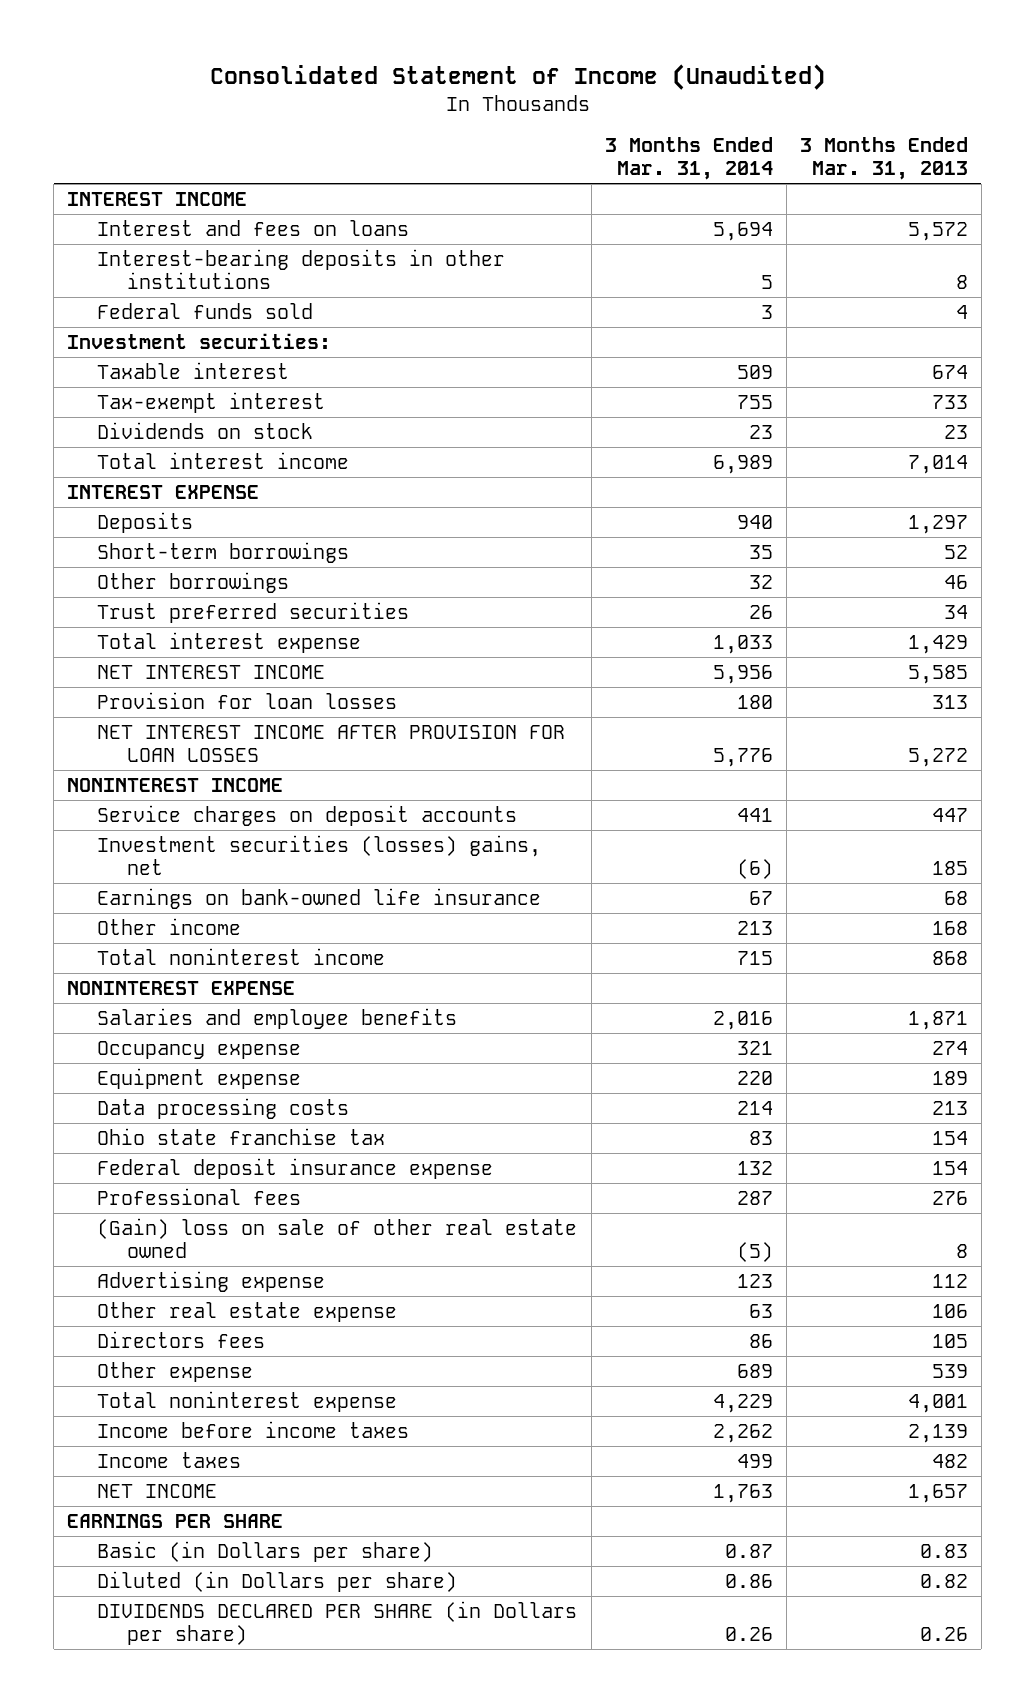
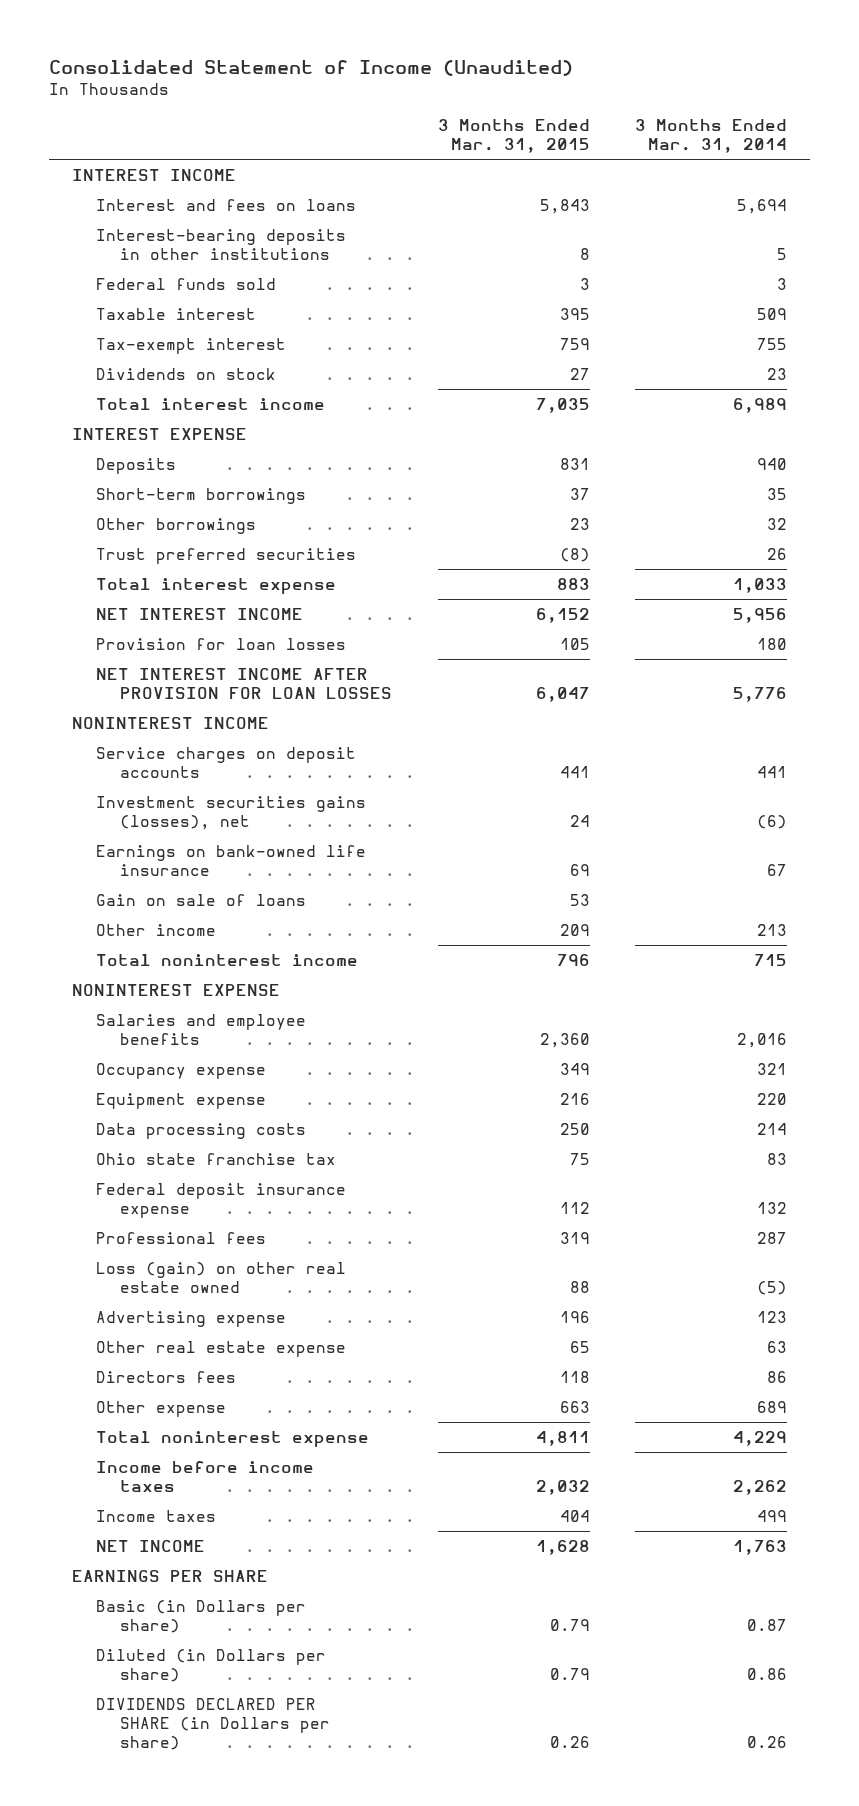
- | 3 Months Ended Mar. 31, 2014 | 3 Months Ended Mar. 31, 2013
+ | 3 Months Ended Mar. 31, 2015 | 3 Months Ended Mar. 31, 2014
- Investment securities:
- Investment securities (losses) gains, net | (6) | 185
+ Investment securities gains (losses), net | 24 | (6)
+ Gain on sale of loans | 53 |
- (Gain) loss on sale of other real estate owned | (5) | 8
+ Loss (gain) on other real estate owned | 88 | (5)

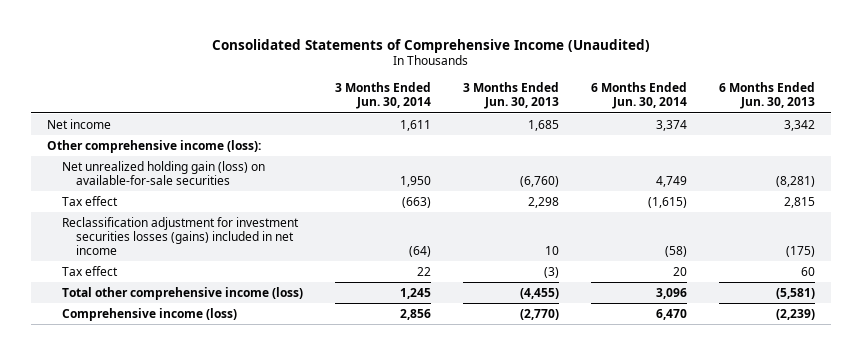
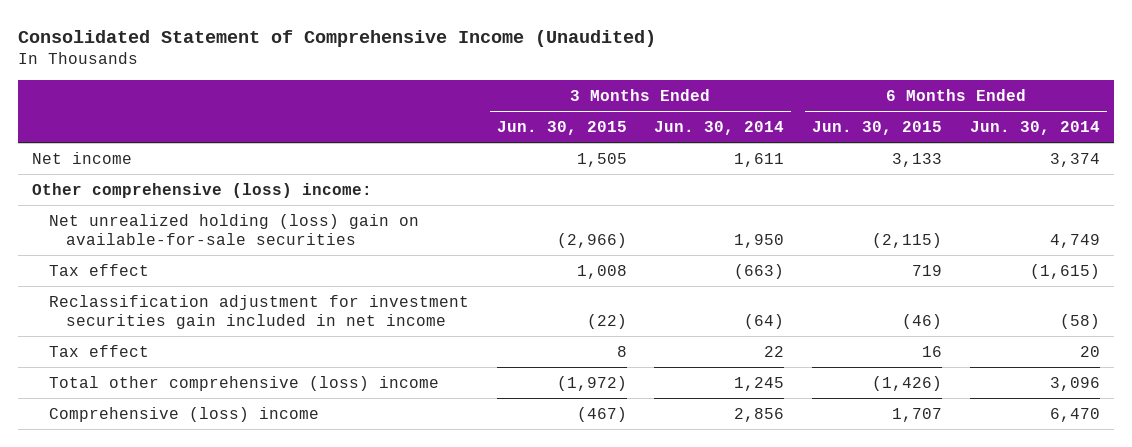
- Consolidated Statements of Comprehensive Income (Unaudited)
+ Consolidated Statement of Comprehensive Income (Unaudited)
- | 3 Months Ended Jun. 30, 2014 | 3 Months Ended Jun. 30, 2013 | 6 Months Ended Jun. 30, 2014 | 6 Months Ended Jun. 30, 2013
+ | 3 Months Ended Jun. 30, 2015 | 3 Months Ended Jun. 30, 2014 | 6 Months Ended Jun. 30, 2015 | 6 Months Ended Jun. 30, 2014
- Other comprehensive income (loss):
- Net unrealized holding gain (loss) on available-for-sale securities | 1,950 | (6,760) | 4,749 | (8,281)
+ Other comprehensive (loss) income:
+ Net unrealized holding (loss) gain on available-for-sale securities | (2,966) | 1,950 | (2,115) | 4,749
- Reclassification adjustment for investment securities losses (gains) included in net income | (64) | 10 | (58) | (175)
+ Reclassification adjustment for investment securities gain included in net income | (22) | (64) | (46) | (58)
- Total other comprehensive income (loss) | 1,245 | (4,455) | 3,096 | (5,581)
- Comprehensive income (loss) | 2,856 | (2,770) | 6,470 | (2,239)
+ Total other comprehensive (loss) income | (1,972) | 1,245 | (1,426) | 3,096
+ Comprehensive (loss) income | (467) | 2,856 | 1,707 | 6,470

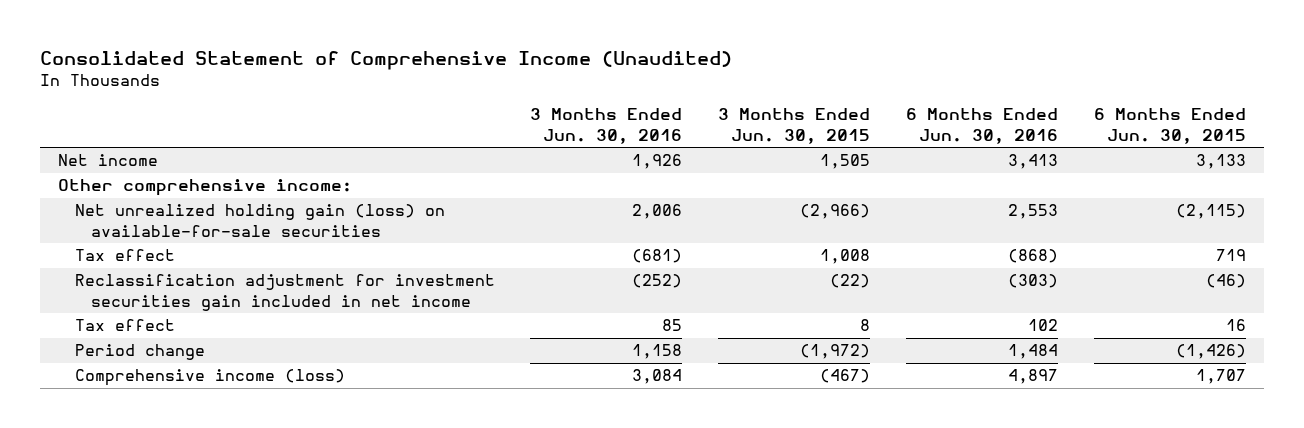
- | 3 Months Ended Jun. 30, 2015 | 3 Months Ended Jun. 30, 2014 | 6 Months Ended Jun. 30, 2015 | 6 Months Ended Jun. 30, 2014
+ | 3 Months Ended Jun. 30, 2016 | 3 Months Ended Jun. 30, 2015 | 6 Months Ended Jun. 30, 2016 | 6 Months Ended Jun. 30, 2015
- Other comprehensive (loss) income:
- Net unrealized holding (loss) gain on available-for-sale securities | (2,966) | 1,950 | (2,115) | 4,749
+ Other comprehensive income:
+ Net unrealized holding gain (loss) on available-for-sale securities | 2,006 | (2,966) | 2,553 | (2,115)
- Total other comprehensive (loss) income | (1,972) | 1,245 | (1,426) | 3,096
- Comprehensive (loss) income | (467) | 2,856 | 1,707 | 6,470
+ Period change | 1,158 | (1,972) | 1,484 | (1,426)
+ Comprehensive income (loss) | 3,084 | (467) | 4,897 | 1,707

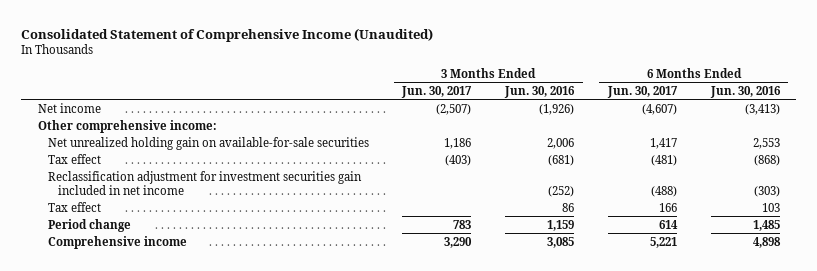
- | 3 Months Ended Jun. 30, 2016 | 3 Months Ended Jun. 30, 2015 | 6 Months Ended Jun. 30, 2016 | 6 Months Ended Jun. 30, 2015
+ | 3 Months Ended Jun. 30, 2017 | 3 Months Ended Jun. 30, 2016 | 6 Months Ended Jun. 30, 2017 | 6 Months Ended Jun. 30, 2016
- Net income | 1,926 | 1,505 | 3,413 | 3,133
+ Net income | (2,507) | (1,926) | (4,607) | (3,413)
- Net unrealized holding gain (loss) on available-for-sale securities | 2,006 | (2,966) | 2,553 | (2,115)
+ Net unrealized holding gain on available-for-sale securities | 1,186 | 2,006 | 1,417 | 2,553
- Tax effect | 85 | 8 | 102 | 16
- Period change | 1,158 | (1,972) | 1,484 | (1,426)
- Comprehensive income (loss) | 3,084 | (467) | 4,897 | 1,707
+ Tax effect | | 86 | 166 | 103
+ Period change | 783 | 1,159 | 614 | 1,485
+ Comprehensive income | 3,290 | 3,085 | 5,221 | 4,898

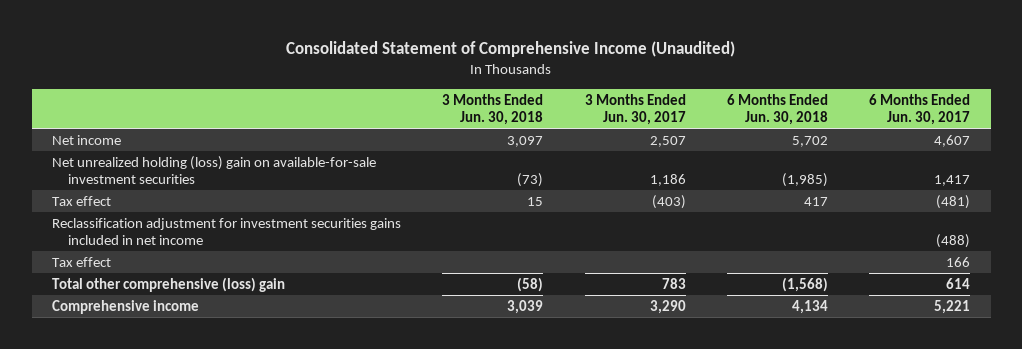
- | 3 Months Ended Jun. 30, 2017 | 3 Months Ended Jun. 30, 2016 | 6 Months Ended Jun. 30, 2017 | 6 Months Ended Jun. 30, 2016
+ | 3 Months Ended Jun. 30, 2018 | 3 Months Ended Jun. 30, 2017 | 6 Months Ended Jun. 30, 2018 | 6 Months Ended Jun. 30, 2017
- Net income | (2,507) | (1,926) | (4,607) | (3,413)
- Other comprehensive income:
- Net unrealized holding gain on available-for-sale securities | 1,186 | 2,006 | 1,417 | 2,553
+ Net income | 3,097 | 2,507 | 5,702 | 4,607
+ Net unrealized holding (loss) gain on available-for-sale investment securities | (73) | 1,186 | (1,985) | 1,417
- Reclassification adjustment for investment securities gain included in net income | | (252) | (488) | (303)
+ Reclassification adjustment for investment securities gains included in net income | | | | (488)
- Period change | 783 | 1,159 | 614 | 1,485
+ Total other comprehensive (loss) gain | (58) | 783 | (1,568) | 614

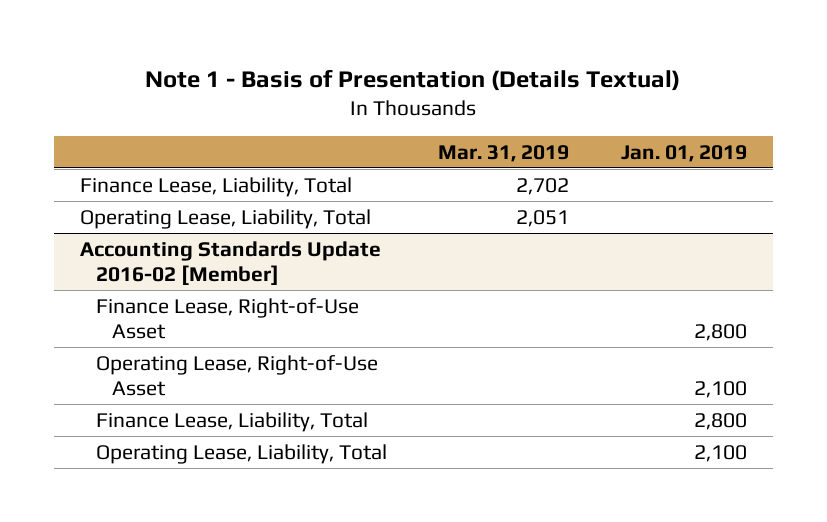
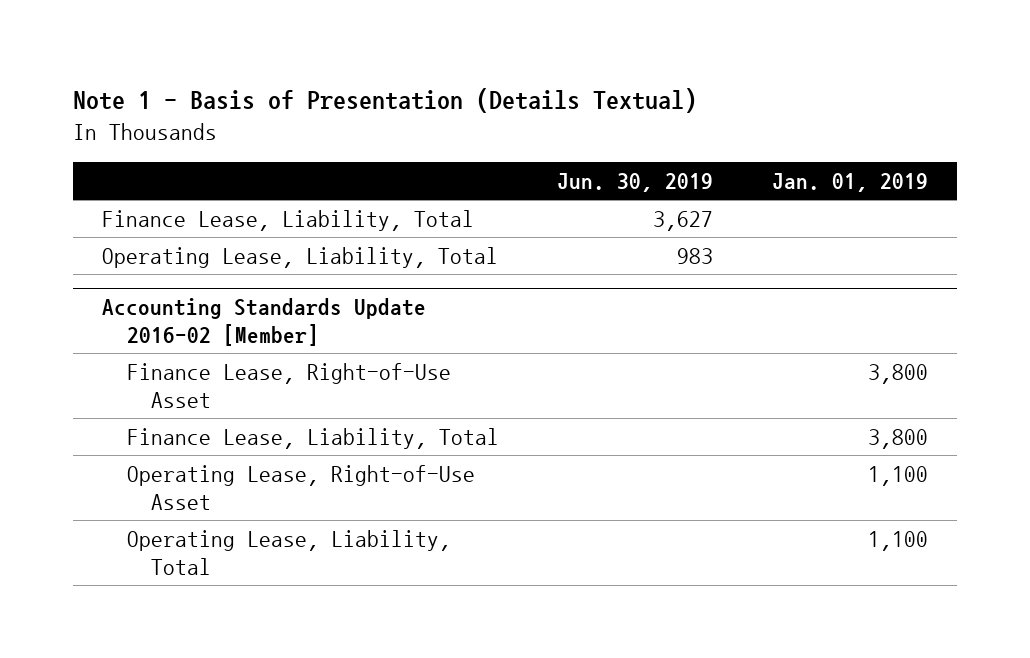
- | Mar. 31, 2019 | Jan. 01, 2019
+ | Jun. 30, 2019 | Jan. 01, 2019
@ Accounting Standards Update 2016-02 [Member]
- Finance Lease, Right-of-Use Asset | | 2,800
- Operating Lease, Right-of-Use Asset | | 2,100
- Finance Lease, Liability, Total | | 2,800
- Operating Lease, Liability, Total | | 2,100
+ Finance Lease, Right-of-Use Asset | | 3,800
+ Finance Lease, Liability, Total | | 3,800
+ Operating Lease, Right-of-Use Asset | | 1,100
+ Operating Lease, Liability, Total | | 1,100

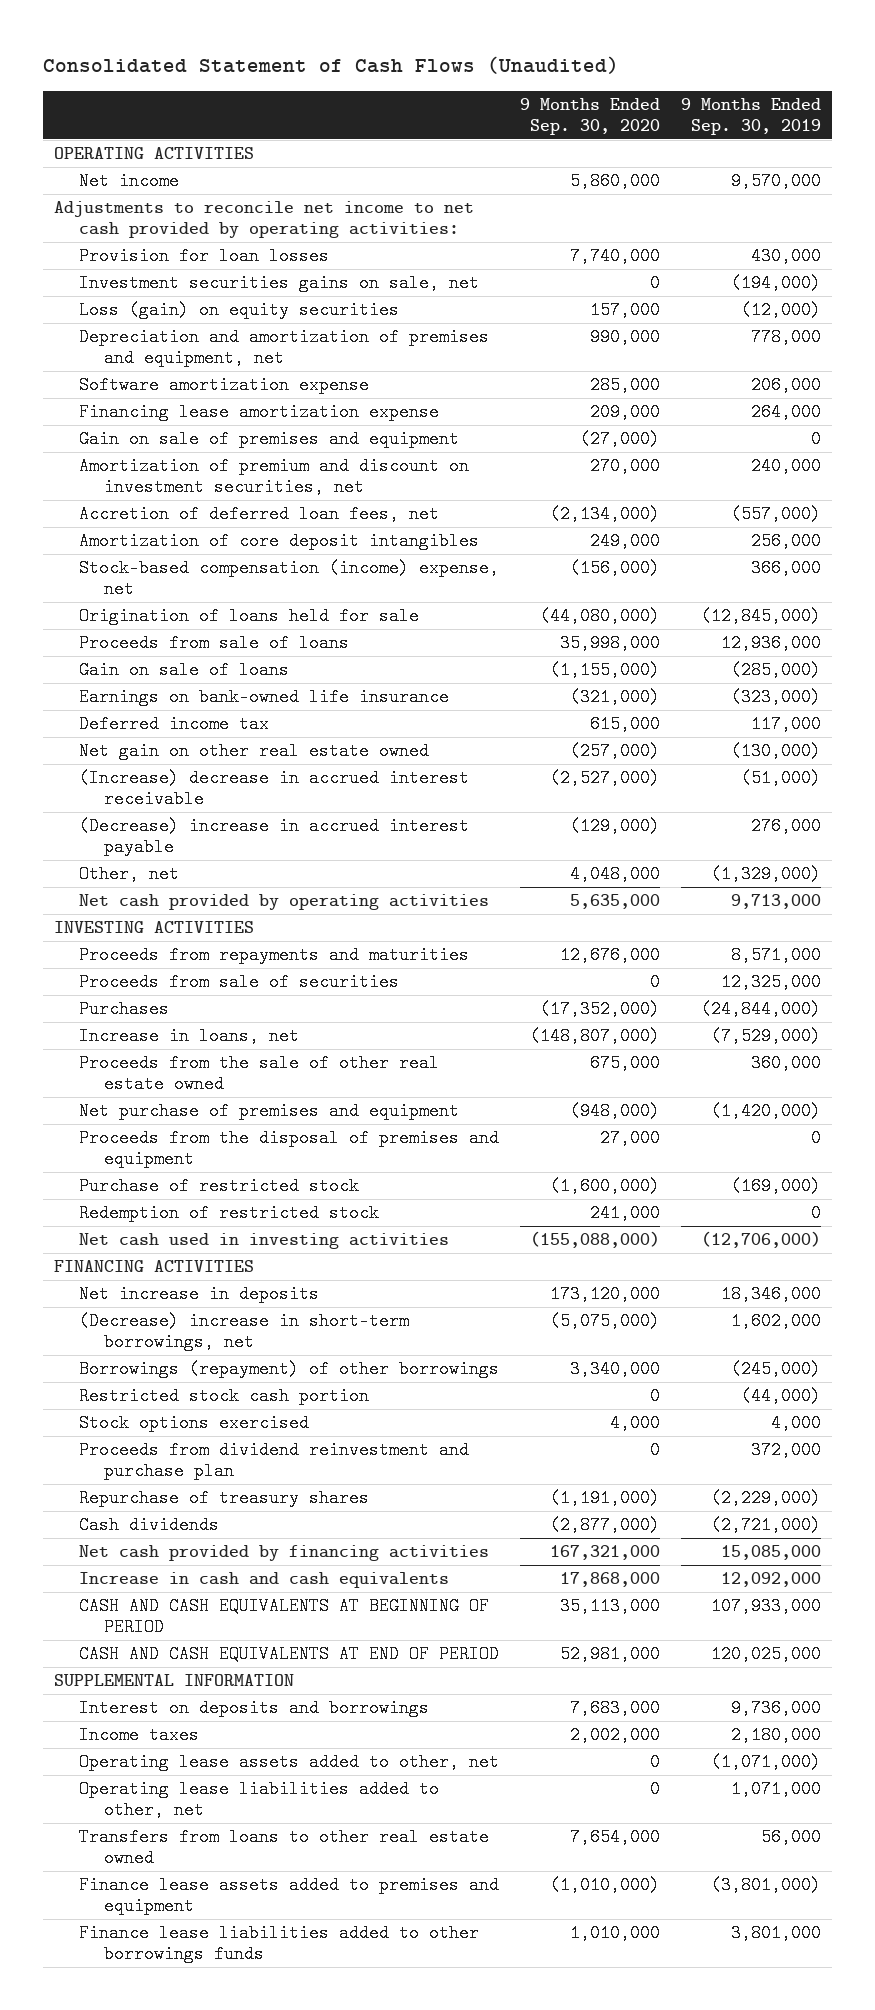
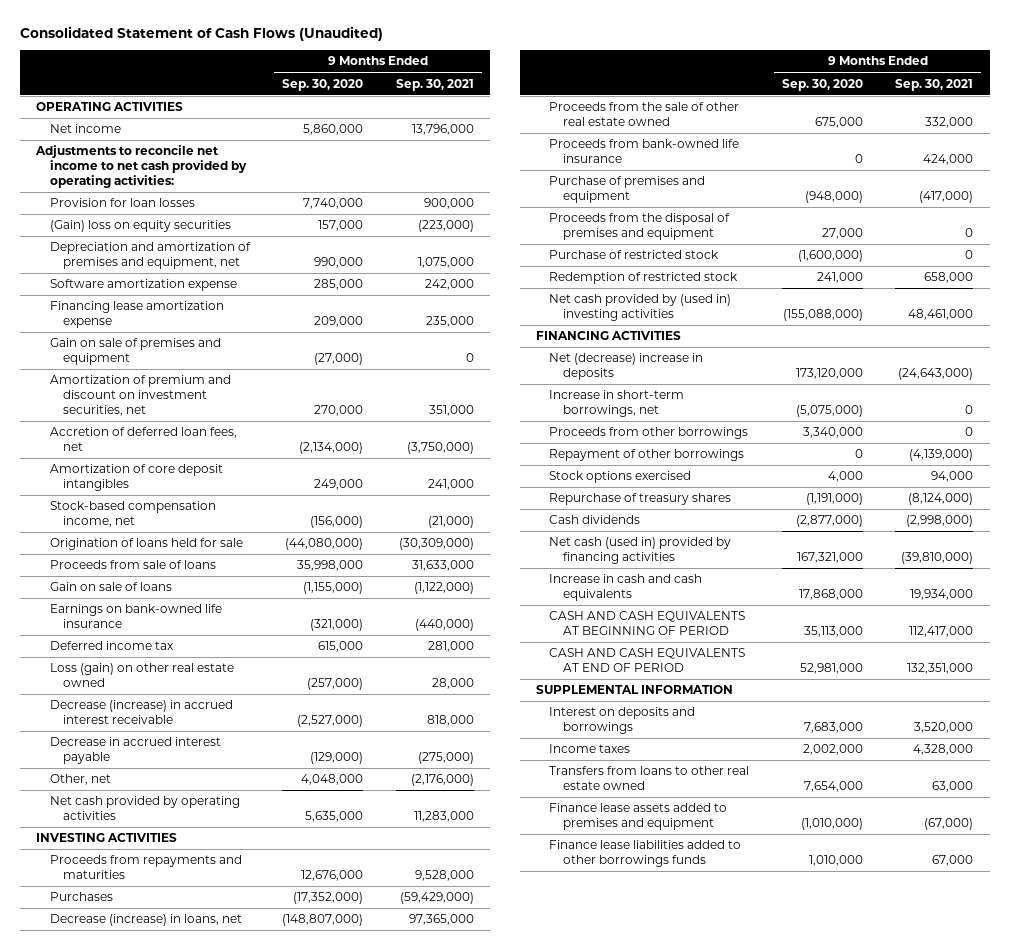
- | 9 Months Ended Sep. 30, 2020 | 9 Months Ended Sep. 30, 2019
+ | 9 Months Ended Sep. 30, 2020 | 9 Months Ended Sep. 30, 2021
- Investment securities gains on sale, net | 0 | (194,000)
- Loss (gain) on equity securities | 157,000 | (12,000)
+ (Gain) loss on equity securities | 157,000 | (223,000)
- Stock-based compensation (income) expense, net | (156,000) | 366,000
+ Stock-based compensation income, net | (156,000) | (21,000)
- Net gain on other real estate owned | (257,000) | (130,000)
- (Increase) decrease in accrued interest receivable | (2,527,000) | (51,000)
- (Decrease) increase in accrued interest payable | (129,000) | 276,000
+ Loss (gain) on other real estate owned | (257,000) | 28,000
+ Decrease (increase) in accrued interest receivable | (2,527,000) | 818,000
+ Decrease in accrued interest payable | (129,000) | (275,000)
- Proceeds from sale of securities | 0 | 12,325,000
- Increase in loans, net | (148,807,000) | (7,529,000)
+ Decrease (increase) in loans, net | (148,807,000) | 97,365,000
- Net purchase of premises and equipment | (948,000) | (1,420,000)
+ Proceeds from bank-owned life insurance | 0 | 424,000
+ Purchase of premises and equipment | (948,000) | (417,000)
- Net cash used in investing activities | (155,088,000) | (12,706,000)
+ Net cash provided by (used in) investing activities | (155,088,000) | 48,461,000
- Net increase in deposits | 173,120,000 | 18,346,000
- (Decrease) increase in short-term borrowings, net | (5,075,000) | 1,602,000
- Borrowings (repayment) of other borrowings | 3,340,000 | (245,000)
- Restricted stock cash portion | 0 | (44,000)
+ Net (decrease) increase in deposits | 173,120,000 | (24,643,000)
+ Increase in short-term borrowings, net | (5,075,000) | 0
+ Proceeds from other borrowings | 3,340,000 | 0
+ Repayment of other borrowings | 0 | (4,139,000)
- Proceeds from dividend reinvestment and purchase plan | 0 | 372,000
- Net cash provided by financing activities | 167,321,000 | 15,085,000
+ Net cash (used in) provided by financing activities | 167,321,000 | (39,810,000)
- Operating lease assets added to other, net | 0 | (1,071,000)
- Operating lease liabilities added to other, net | 0 | 1,071,000

